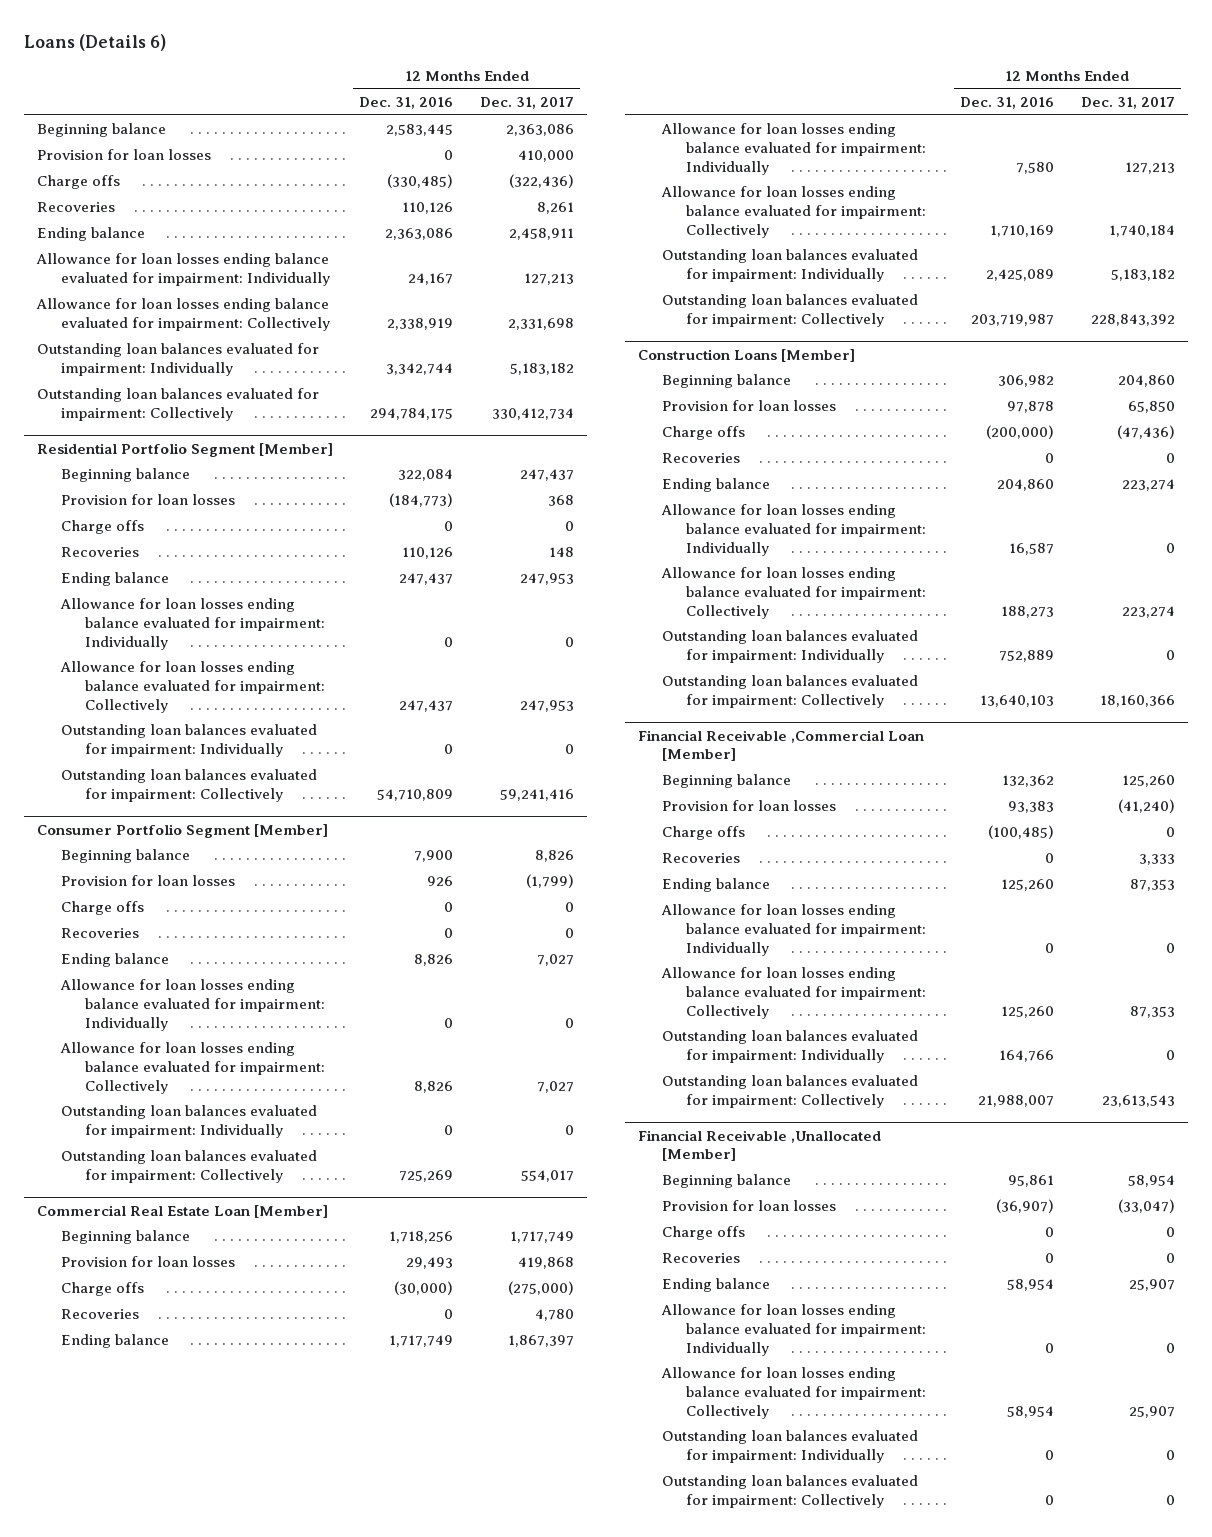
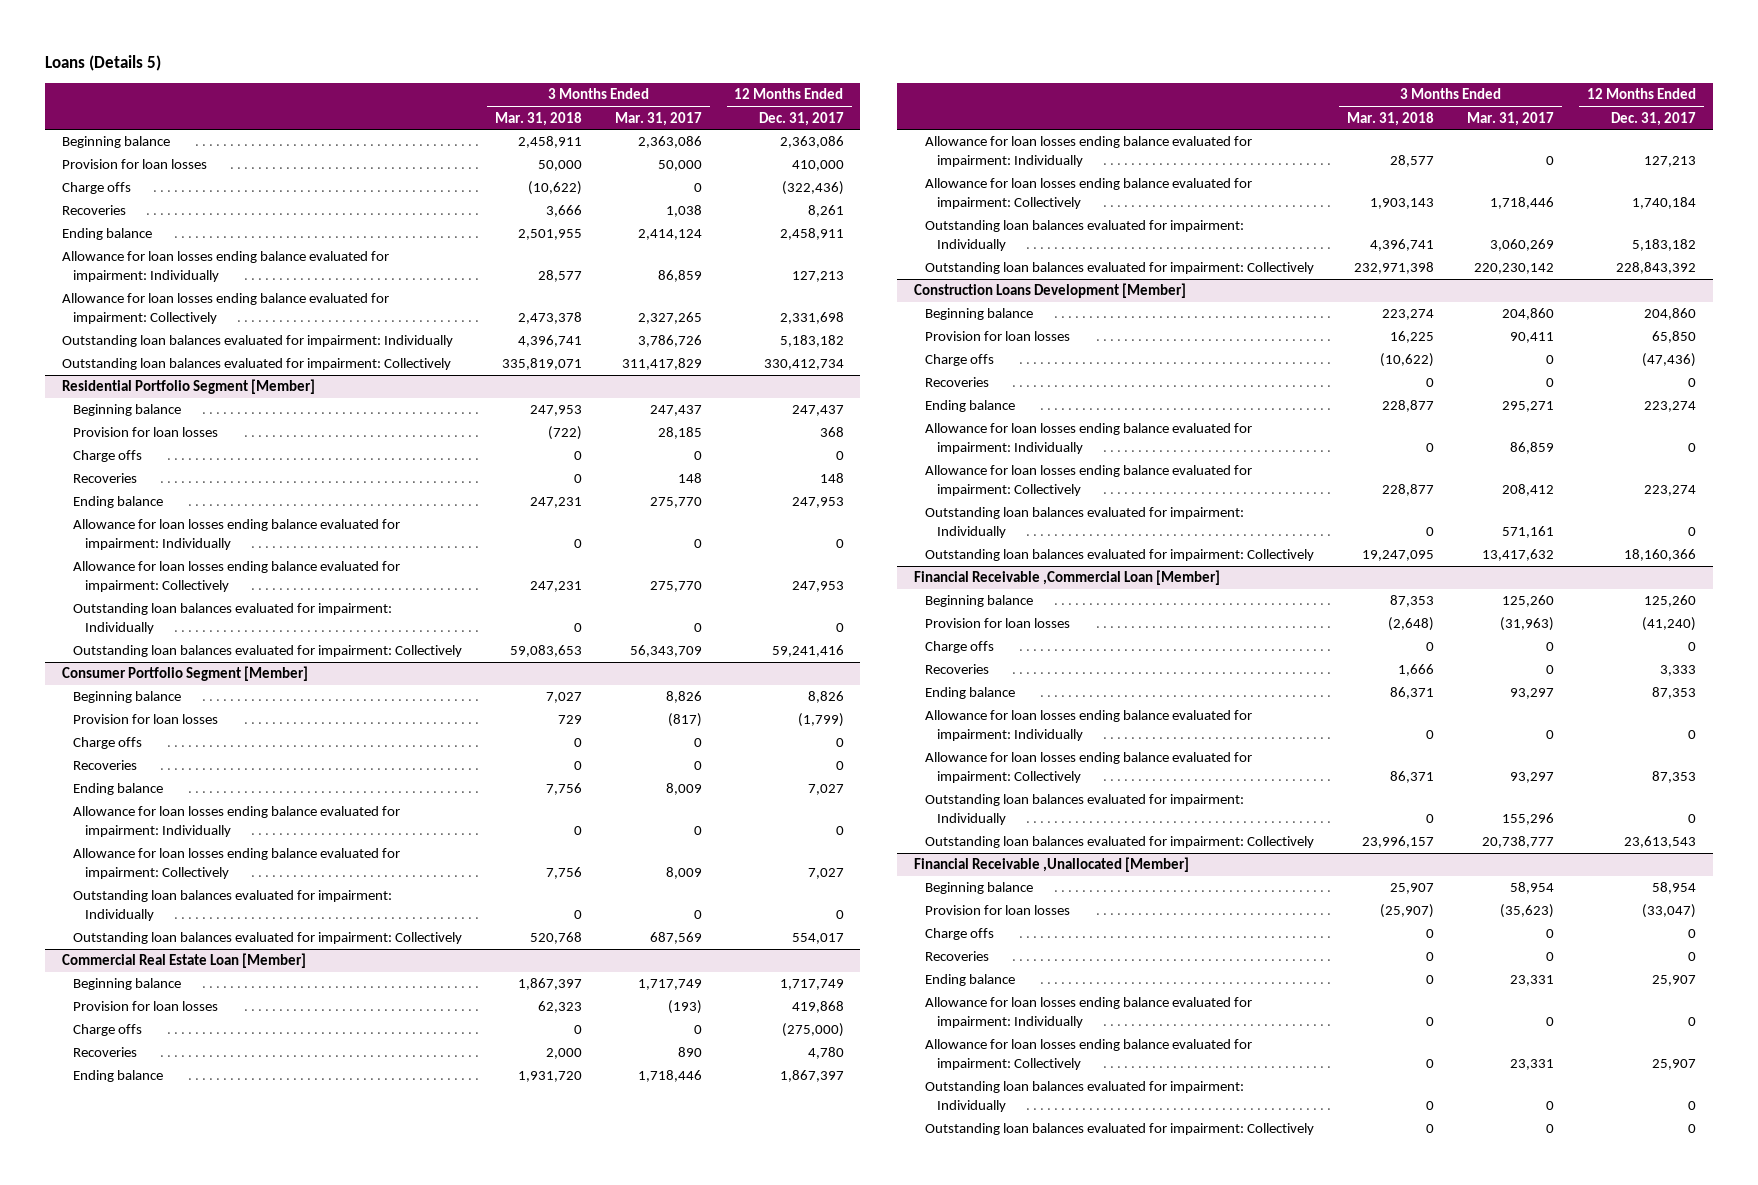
- Loans (Details 6)
+ Loans (Details 5)
- | 12 Months Ended Dec. 31, 2016 | 12 Months Ended Dec. 31, 2017
+ | 3 Months Ended Mar. 31, 2018 | 3 Months Ended Mar. 31, 2017 | 12 Months Ended Dec. 31, 2017
- Construction Loans [Member]
+ Construction Loans Development [Member]

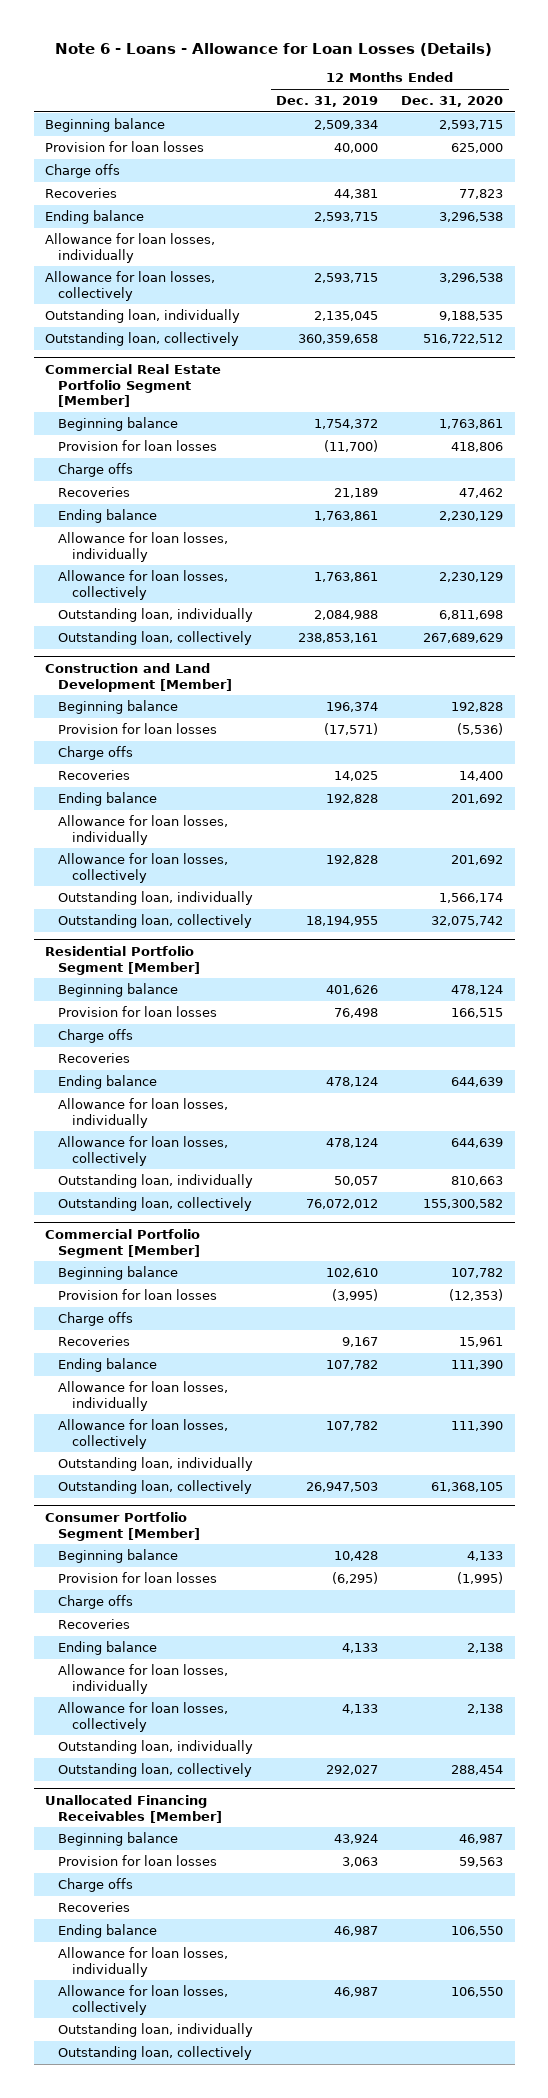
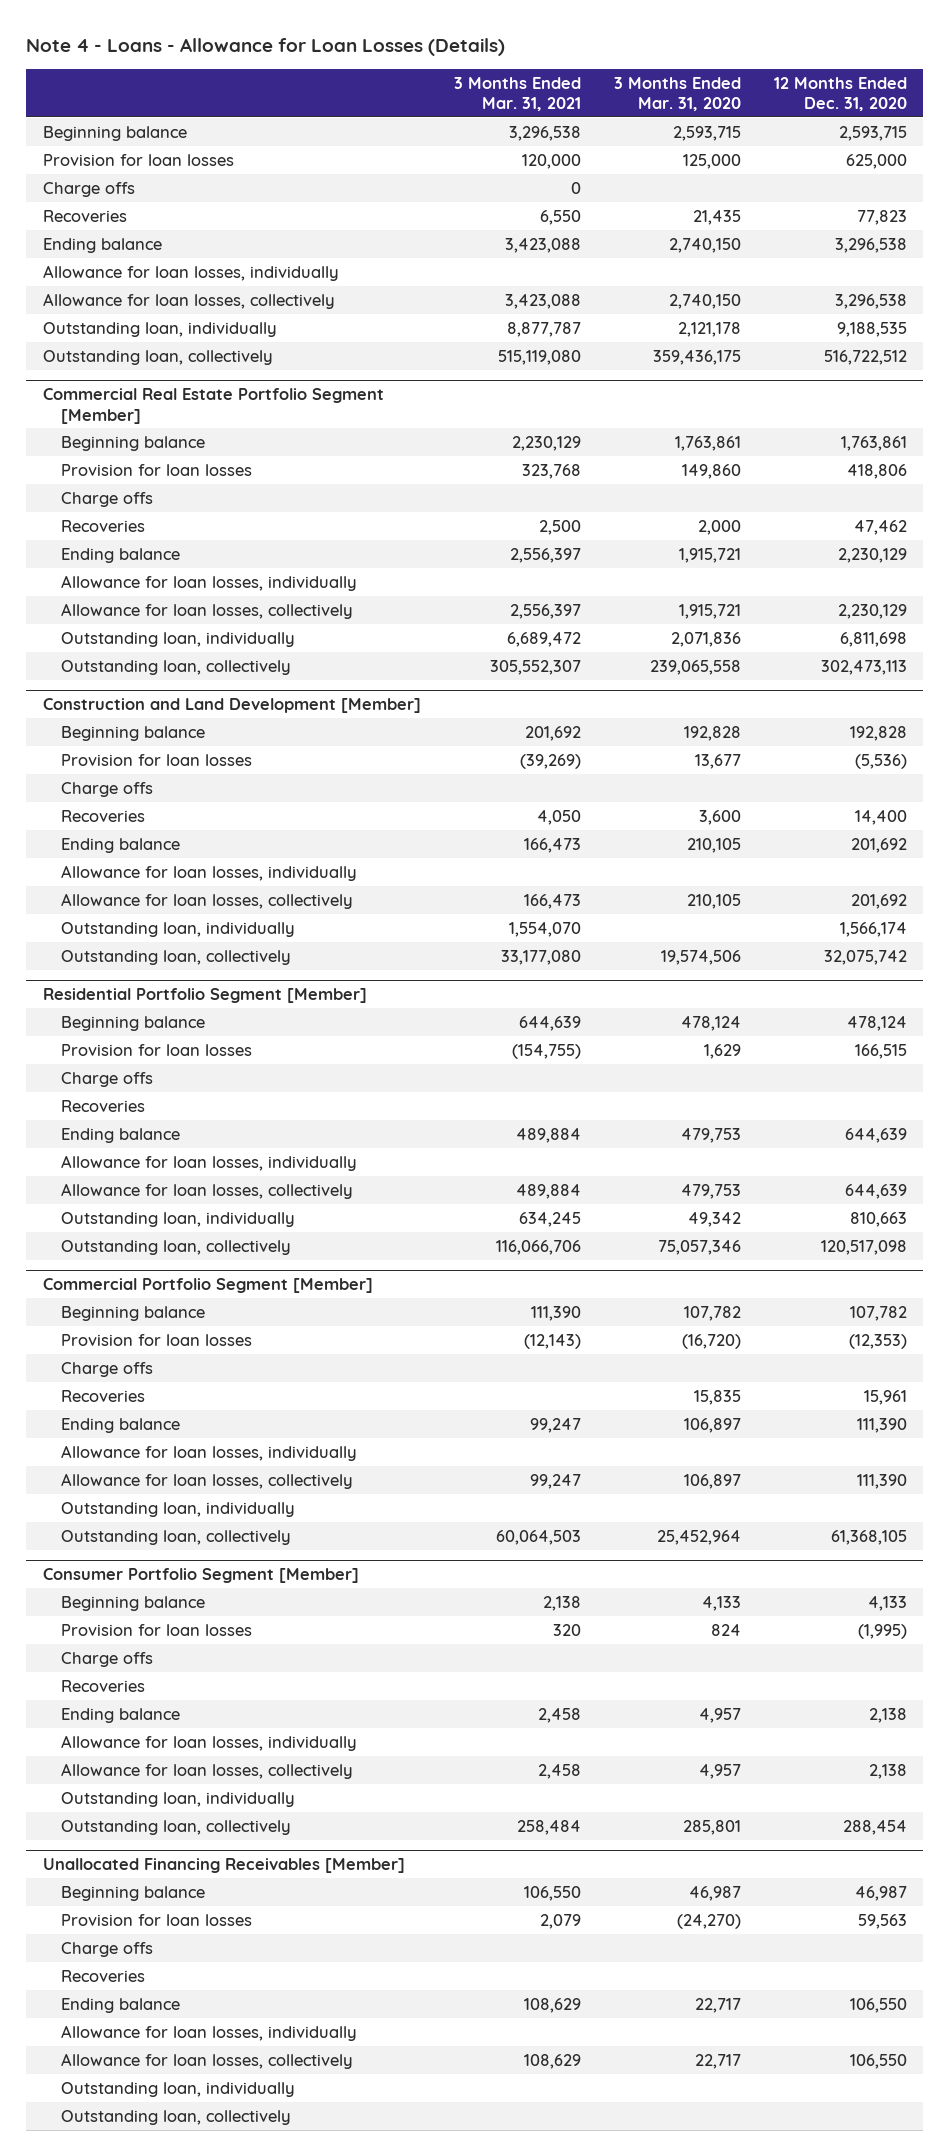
- Note 6 - Loans - Allowance for Loan Losses (Details)
+ Note 4 - Loans - Allowance for Loan Losses (Details)
- | 12 Months Ended Dec. 31, 2019 | 12 Months Ended Dec. 31, 2020
+ | 3 Months Ended Mar. 31, 2021 | 3 Months Ended Mar. 31, 2020 | 12 Months Ended Dec. 31, 2020
@ Commercial Real Estate Portfolio Segment [Member]
- Outstanding loan, collectively | 238,853,161 | 267,689,629
+ Outstanding loan, collectively | 305,552,307 | 239,065,558 | 302,473,113
@ Residential Portfolio Segment [Member]
- Outstanding loan, collectively | 76,072,012 | 155,300,582
+ Outstanding loan, collectively | 116,066,706 | 75,057,346 | 120,517,098

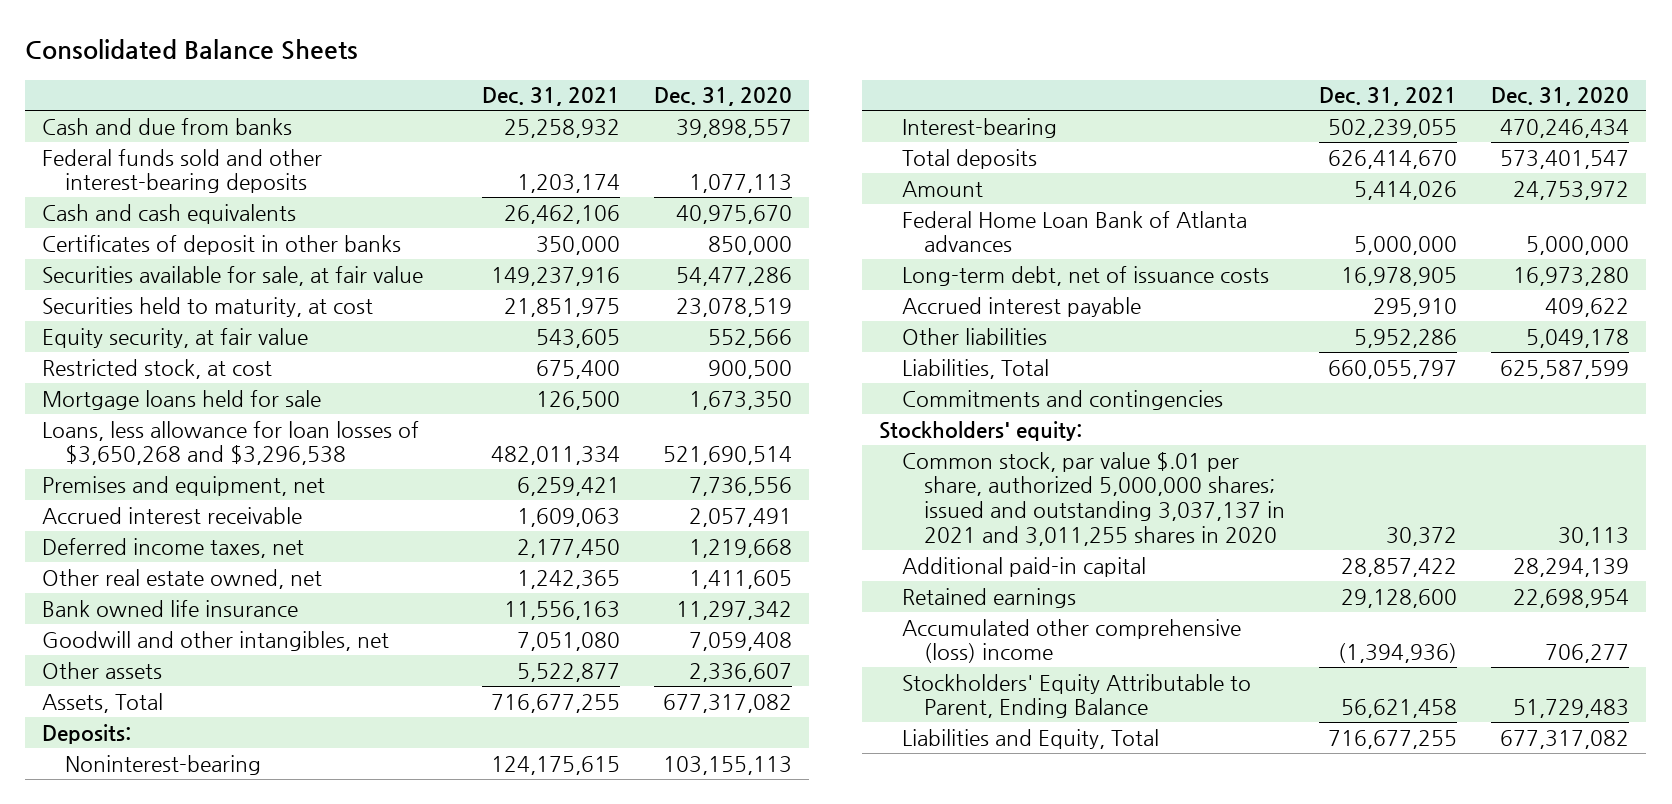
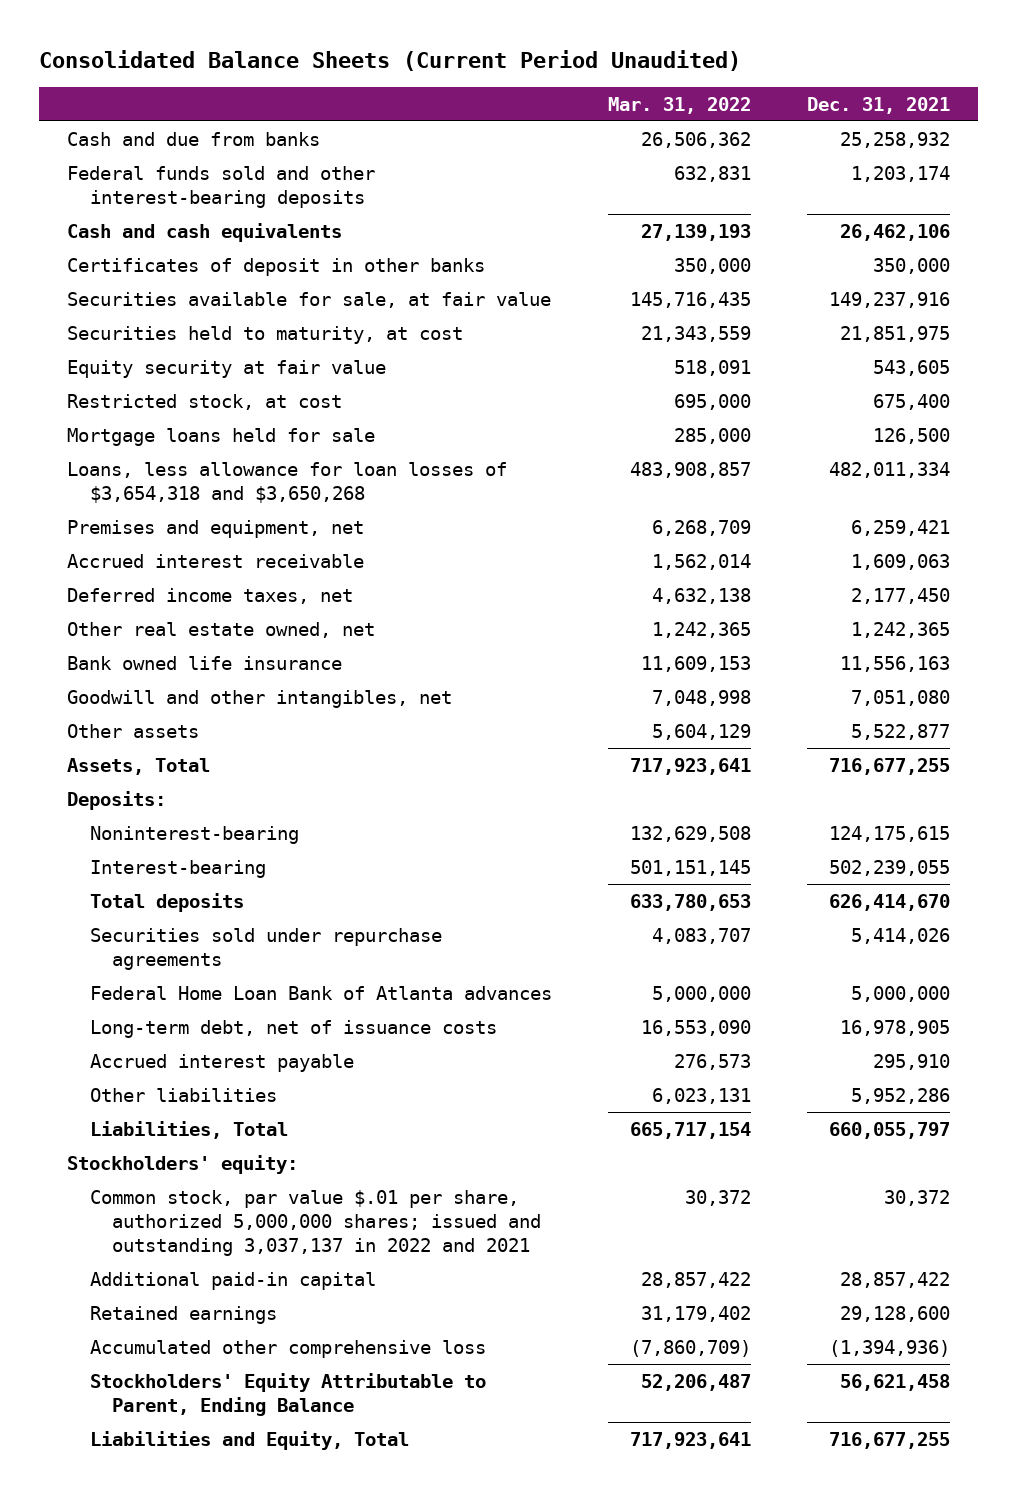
- Consolidated Balance Sheets
+ Consolidated Balance Sheets (Current Period Unaudited)
- | Dec. 31, 2021 | Dec. 31, 2020
+ | Mar. 31, 2022 | Dec. 31, 2021
- Equity security, at fair value | 543,605 | 552,566
+ Equity security at fair value | 518,091 | 543,605
- Loans, less allowance for loan losses of $3,650,268 and $3,296,538 | 482,011,334 | 521,690,514
+ Loans, less allowance for loan losses of $3,654,318 and $3,650,268 | 483,908,857 | 482,011,334
- Amount | 5,414,026 | 24,753,972
+ Securities sold under repurchase agreements | 4,083,707 | 5,414,026
- Commitments and contingencies
- Common stock, par value $.01 per share, authorized 5,000,000 shares; issued and outstanding 3,037,137 in 2021 and 3,011,255 shares in 2020 | 30,372 | 30,113
+ Common stock, par value $.01 per share, authorized 5,000,000 shares; issued and outstanding 3,037,137 in 2022 and 2021 | 30,372 | 30,372
- Accumulated other comprehensive (loss) income | (1,394,936) | 706,277
+ Accumulated other comprehensive loss | (7,860,709) | (1,394,936)

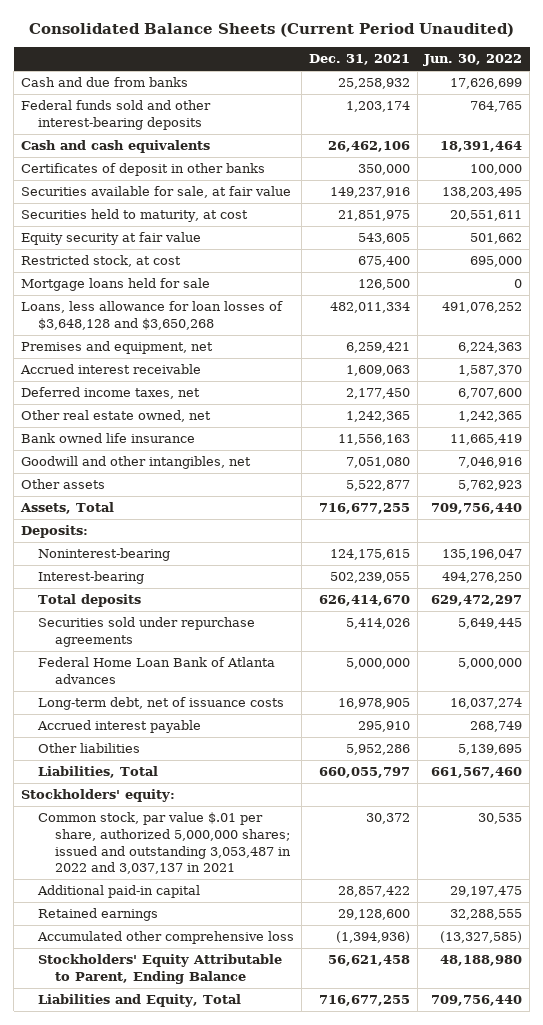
- | Mar. 31, 2022 | Dec. 31, 2021
+ | Dec. 31, 2021 | Jun. 30, 2022
- Loans, less allowance for loan losses of $3,654,318 and $3,650,268 | 483,908,857 | 482,011,334
+ Loans, less allowance for loan losses of $3,648,128 and $3,650,268 | 482,011,334 | 491,076,252
- Common stock, par value $.01 per share, authorized 5,000,000 shares; issued and outstanding 3,037,137 in 2022 and 2021 | 30,372 | 30,372
+ Common stock, par value $.01 per share, authorized 5,000,000 shares; issued and outstanding 3,053,487 in 2022 and 3,037,137 in 2021 | 30,372 | 30,535

